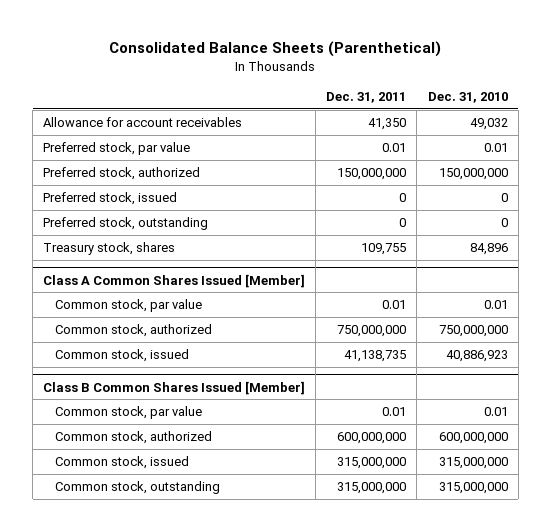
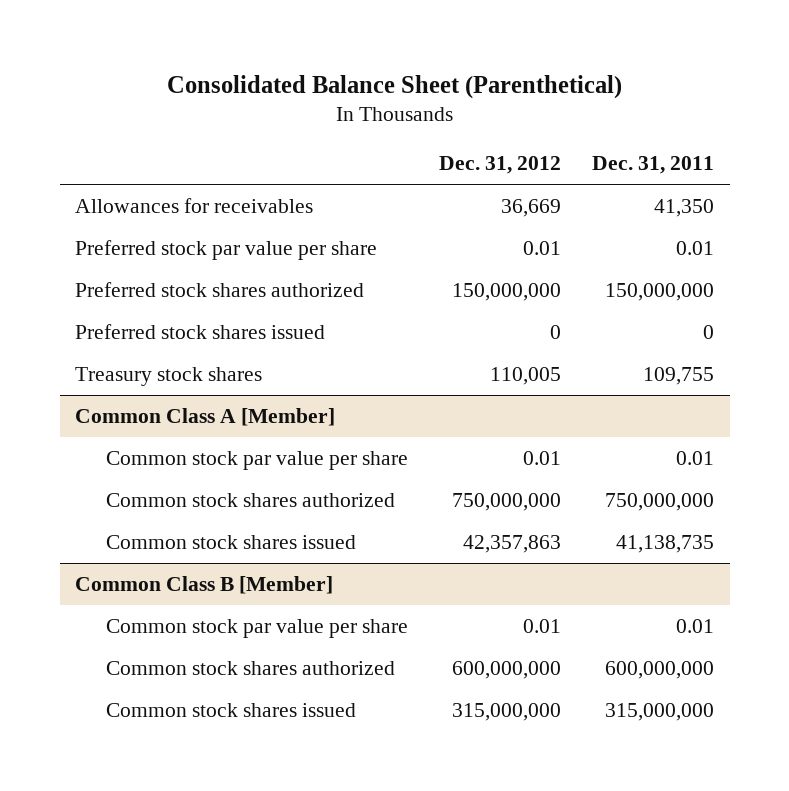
- Consolidated Balance Sheets (Parenthetical)
+ Consolidated Balance Sheet (Parenthetical)
- | Dec. 31, 2011 | Dec. 31, 2010
+ | Dec. 31, 2012 | Dec. 31, 2011
- Allowance for account receivables | 41,350 | 49,032
- Preferred stock, par value | 0.01 | 0.01
- Preferred stock, authorized | 150,000,000 | 150,000,000
- Preferred stock, issued | 0 | 0
- Preferred stock, outstanding | 0 | 0
- Treasury stock, shares | 109,755 | 84,896
- Class A Common Shares Issued [Member]
- Common stock, par value | 0.01 | 0.01
- Common stock, authorized | 750,000,000 | 750,000,000
- Common stock, issued | 41,138,735 | 40,886,923
- Class B Common Shares Issued [Member]
- Common stock, par value | 0.01 | 0.01
- Common stock, authorized | 600,000,000 | 600,000,000
- Common stock, issued | 315,000,000 | 315,000,000
- Common stock, outstanding | 315,000,000 | 315,000,000
+ Allowances for receivables | 36,669 | 41,350
+ Preferred stock par value per share | 0.01 | 0.01
+ Preferred stock shares authorized | 150,000,000 | 150,000,000
+ Preferred stock shares issued | 0 | 0
+ Treasury stock shares | 110,005 | 109,755
+ Common Class A [Member]
+ Common stock par value per share | 0.01 | 0.01
+ Common stock shares authorized | 750,000,000 | 750,000,000
+ Common stock shares issued | 42,357,863 | 41,138,735
+ Common Class B [Member]
+ Common stock par value per share | 0.01 | 0.01
+ Common stock shares authorized | 600,000,000 | 600,000,000
+ Common stock shares issued | 315,000,000 | 315,000,000

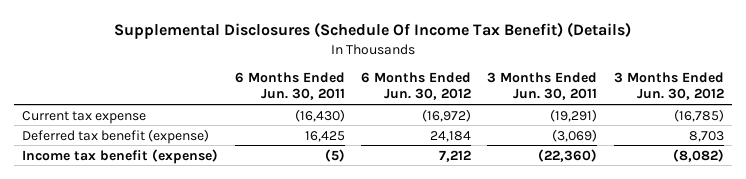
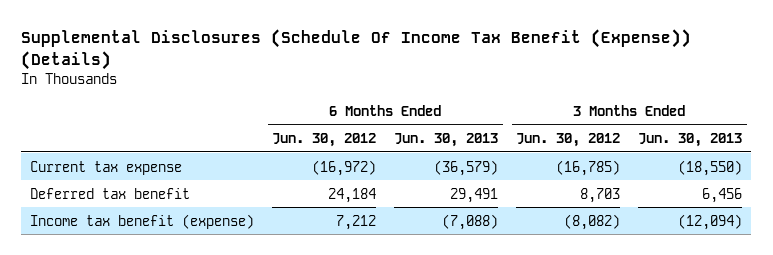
- Supplemental Disclosures (Schedule Of Income Tax Benefit) (Details)
+ Supplemental Disclosures (Schedule Of Income Tax Benefit (Expense)) (Details)
- | 6 Months Ended Jun. 30, 2011 | 6 Months Ended Jun. 30, 2012 | 3 Months Ended Jun. 30, 2011 | 3 Months Ended Jun. 30, 2012
+ | 6 Months Ended Jun. 30, 2012 | 6 Months Ended Jun. 30, 2013 | 3 Months Ended Jun. 30, 2012 | 3 Months Ended Jun. 30, 2013
- Deferred tax benefit (expense) | 16,425 | 24,184 | (3,069) | 8,703
+ Deferred tax benefit | 24,184 | 29,491 | 8,703 | 6,456

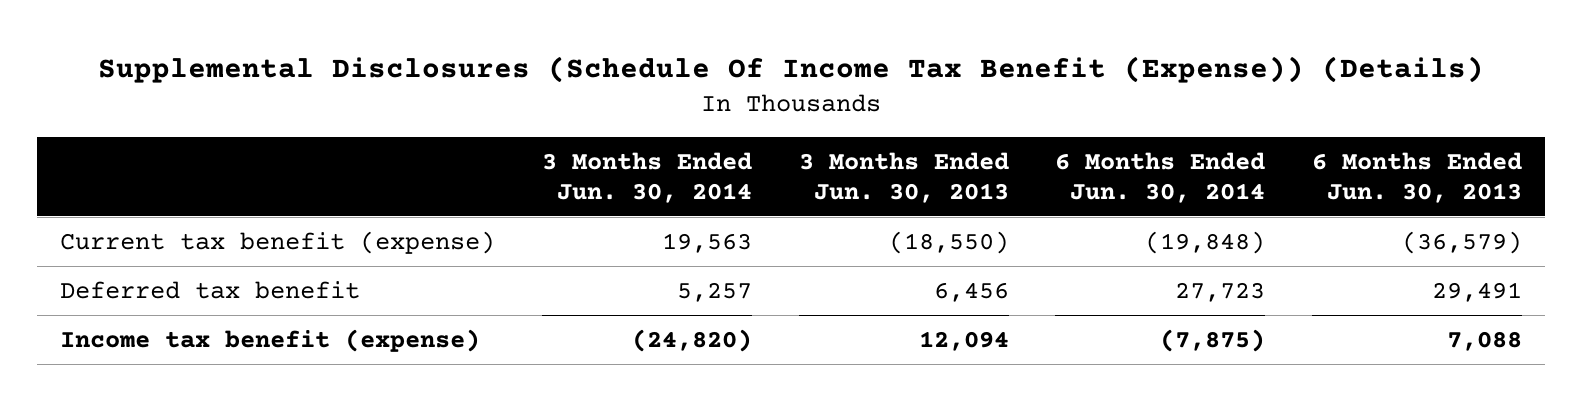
- | 6 Months Ended Jun. 30, 2012 | 6 Months Ended Jun. 30, 2013 | 3 Months Ended Jun. 30, 2012 | 3 Months Ended Jun. 30, 2013
+ | 3 Months Ended Jun. 30, 2014 | 3 Months Ended Jun. 30, 2013 | 6 Months Ended Jun. 30, 2014 | 6 Months Ended Jun. 30, 2013
- Current tax expense | (16,972) | (36,579) | (16,785) | (18,550)
+ Current tax benefit (expense) | 19,563 | (18,550) | (19,848) | (36,579)
- Income tax benefit (expense) | 7,212 | (7,088) | (8,082) | (12,094)
+ Income tax benefit (expense) | (24,820) | 12,094 | (7,875) | 7,088

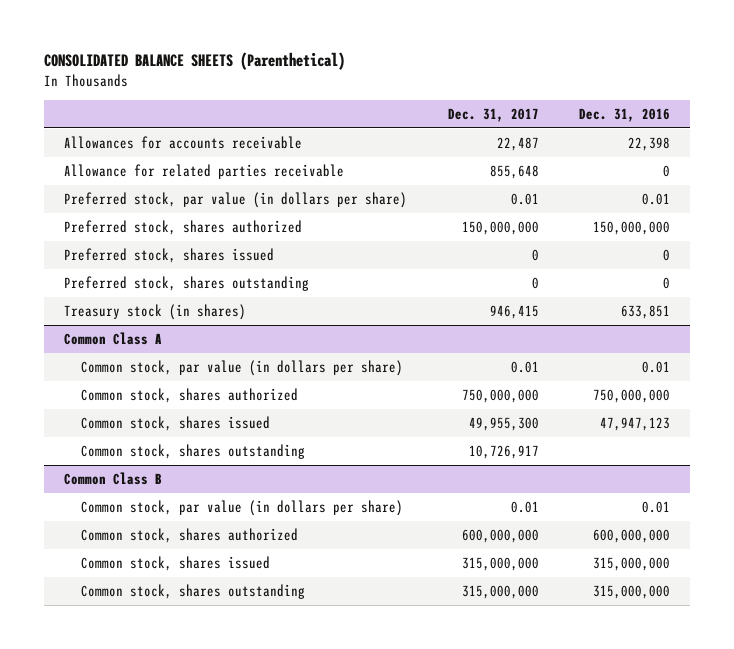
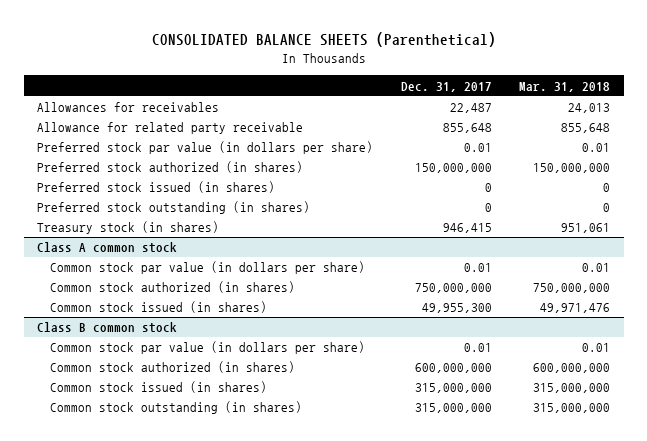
- | Dec. 31, 2017 | Dec. 31, 2016
+ | Dec. 31, 2017 | Mar. 31, 2018
- Allowances for accounts receivable | 22,487 | 22,398
- Allowance for related parties receivable | 855,648 | 0
- Preferred stock, par value (in dollars per share) | 0.01 | 0.01
- Preferred stock, shares authorized | 150,000,000 | 150,000,000
- Preferred stock, shares issued | 0 | 0
- Preferred stock, shares outstanding | 0 | 0
+ Allowances for receivables | 22,487 | 24,013
+ Allowance for related party receivable | 855,648 | 855,648
+ Preferred stock par value (in dollars per share) | 0.01 | 0.01
+ Preferred stock authorized (in shares) | 150,000,000 | 150,000,000
+ Preferred stock issued (in shares) | 0 | 0
+ Preferred stock outstanding (in shares) | 0 | 0
- Common Class A
- Common stock, par value (in dollars per share) | 0.01 | 0.01
- Common stock, shares authorized | 750,000,000 | 750,000,000
- Common stock, shares issued | 49,955,300 | 47,947,123
- Common stock, shares outstanding | 10,726,917 |
- Common Class B
- Common stock, par value (in dollars per share) | 0.01 | 0.01
- Common stock, shares authorized | 600,000,000 | 600,000,000
- Common stock, shares issued | 315,000,000 | 315,000,000
- Common stock, shares outstanding | 315,000,000 | 315,000,000
+ Class A common stock
+ Common stock par value (in dollars per share) | 0.01 | 0.01
+ Common stock authorized (in shares) | 750,000,000 | 750,000,000
+ Common stock issued (in shares) | 49,955,300 | 49,971,476
+ Class B common stock
+ Common stock par value (in dollars per share) | 0.01 | 0.01
+ Common stock authorized (in shares) | 600,000,000 | 600,000,000
+ Common stock issued (in shares) | 315,000,000 | 315,000,000
+ Common stock outstanding (in shares) | 315,000,000 | 315,000,000

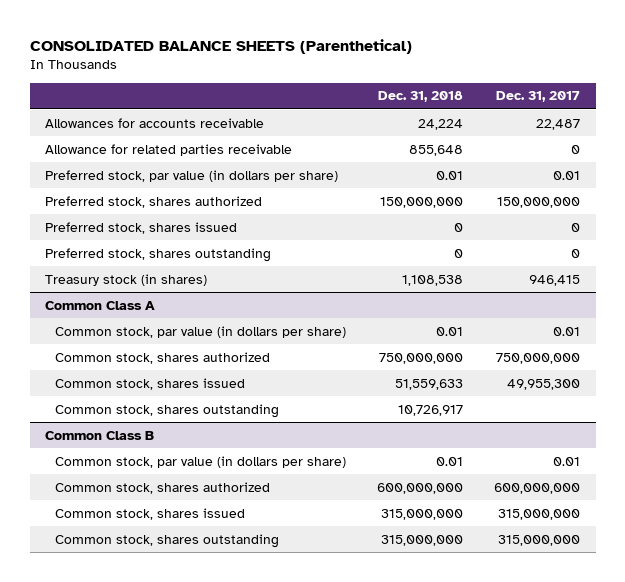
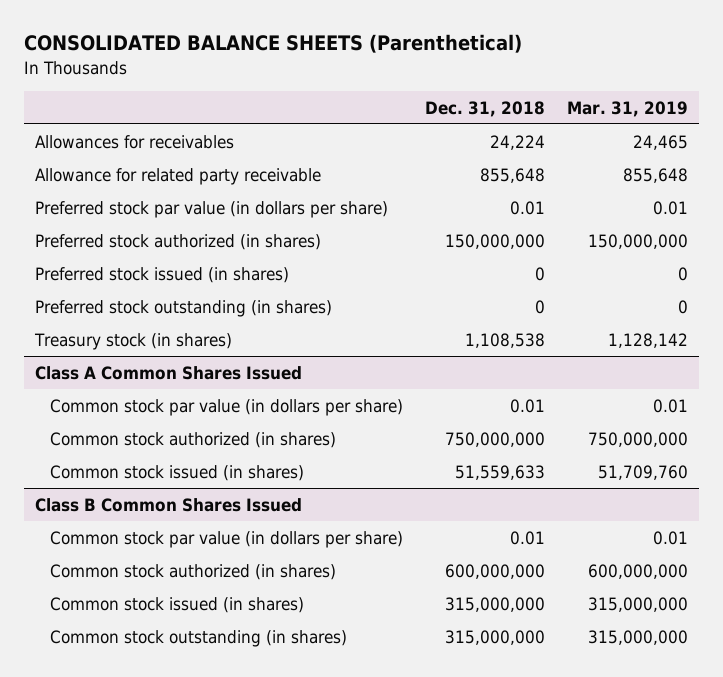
- | Dec. 31, 2018 | Dec. 31, 2017
+ | Dec. 31, 2018 | Mar. 31, 2019
- Allowances for accounts receivable | 24,224 | 22,487
- Allowance for related parties receivable | 855,648 | 0
- Preferred stock, par value (in dollars per share) | 0.01 | 0.01
- Preferred stock, shares authorized | 150,000,000 | 150,000,000
- Preferred stock, shares issued | 0 | 0
- Preferred stock, shares outstanding | 0 | 0
+ Allowances for receivables | 24,224 | 24,465
+ Allowance for related party receivable | 855,648 | 855,648
+ Preferred stock par value (in dollars per share) | 0.01 | 0.01
+ Preferred stock authorized (in shares) | 150,000,000 | 150,000,000
+ Preferred stock issued (in shares) | 0 | 0
+ Preferred stock outstanding (in shares) | 0 | 0
- Common Class A
- Common stock, par value (in dollars per share) | 0.01 | 0.01
- Common stock, shares authorized | 750,000,000 | 750,000,000
- Common stock, shares issued | 51,559,633 | 49,955,300
- Common stock, shares outstanding | 10,726,917 |
- Common Class B
- Common stock, par value (in dollars per share) | 0.01 | 0.01
- Common stock, shares authorized | 600,000,000 | 600,000,000
- Common stock, shares issued | 315,000,000 | 315,000,000
- Common stock, shares outstanding | 315,000,000 | 315,000,000
+ Class A Common Shares Issued
+ Common stock par value (in dollars per share) | 0.01 | 0.01
+ Common stock authorized (in shares) | 750,000,000 | 750,000,000
+ Common stock issued (in shares) | 51,559,633 | 51,709,760
+ Class B Common Shares Issued
+ Common stock par value (in dollars per share) | 0.01 | 0.01
+ Common stock authorized (in shares) | 600,000,000 | 600,000,000
+ Common stock issued (in shares) | 315,000,000 | 315,000,000
+ Common stock outstanding (in shares) | 315,000,000 | 315,000,000

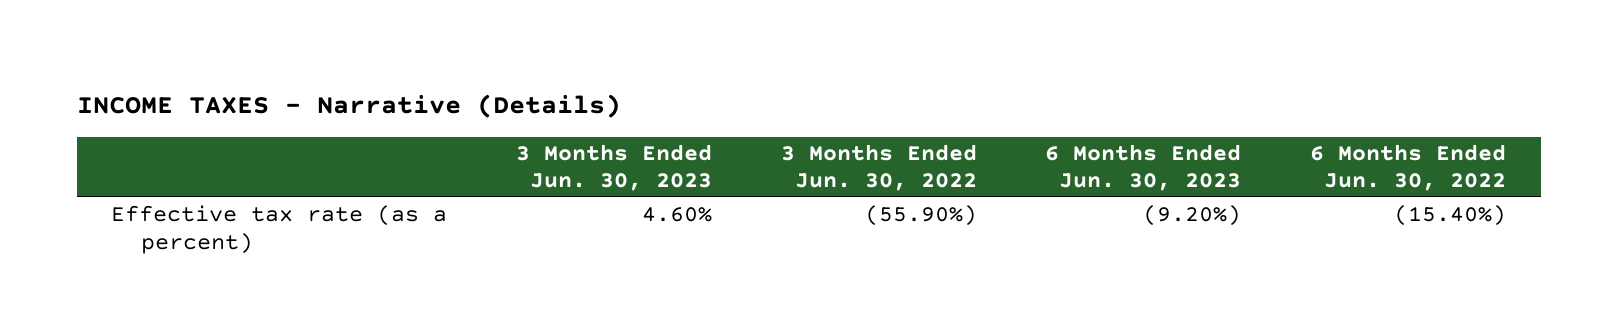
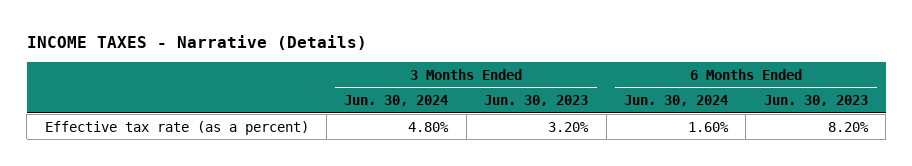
- | 3 Months Ended Jun. 30, 2023 | 3 Months Ended Jun. 30, 2022 | 6 Months Ended Jun. 30, 2023 | 6 Months Ended Jun. 30, 2022
+ | 3 Months Ended Jun. 30, 2024 | 3 Months Ended Jun. 30, 2023 | 6 Months Ended Jun. 30, 2024 | 6 Months Ended Jun. 30, 2023
- Effective tax rate (as a percent) | 4.60% | (55.90%) | (9.20%) | (15.40%)
+ Effective tax rate (as a percent) | 4.80% | 3.20% | 1.60% | 8.20%

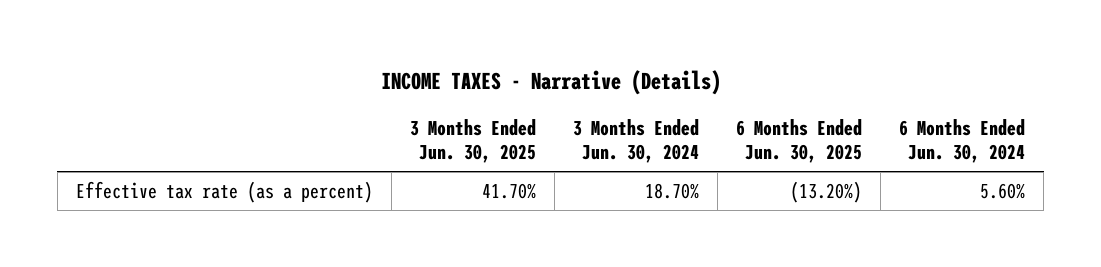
- | 3 Months Ended Jun. 30, 2024 | 3 Months Ended Jun. 30, 2023 | 6 Months Ended Jun. 30, 2024 | 6 Months Ended Jun. 30, 2023
+ | 3 Months Ended Jun. 30, 2025 | 3 Months Ended Jun. 30, 2024 | 6 Months Ended Jun. 30, 2025 | 6 Months Ended Jun. 30, 2024
- Effective tax rate (as a percent) | 4.80% | 3.20% | 1.60% | 8.20%
+ Effective tax rate (as a percent) | 41.70% | 18.70% | (13.20%) | 5.60%

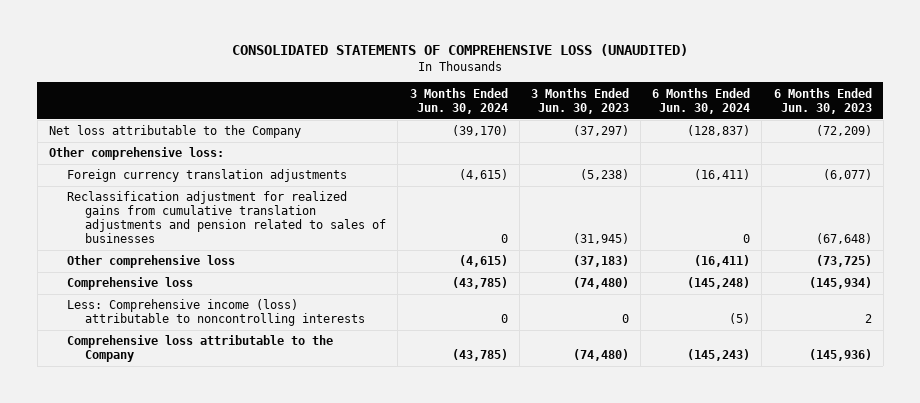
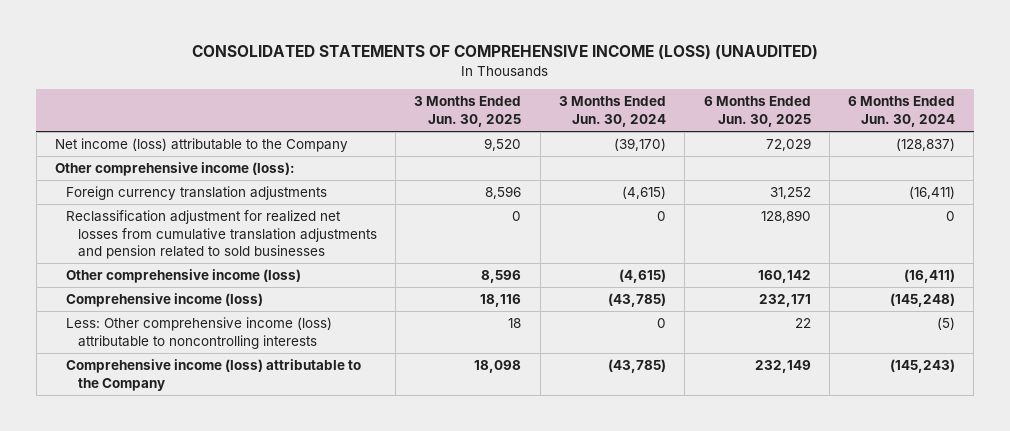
- CONSOLIDATED STATEMENTS OF COMPREHENSIVE LOSS (UNAUDITED)
+ CONSOLIDATED STATEMENTS OF COMPREHENSIVE INCOME (LOSS) (UNAUDITED)
- | 3 Months Ended Jun. 30, 2024 | 3 Months Ended Jun. 30, 2023 | 6 Months Ended Jun. 30, 2024 | 6 Months Ended Jun. 30, 2023
+ | 3 Months Ended Jun. 30, 2025 | 3 Months Ended Jun. 30, 2024 | 6 Months Ended Jun. 30, 2025 | 6 Months Ended Jun. 30, 2024
- Net loss attributable to the Company | (39,170) | (37,297) | (128,837) | (72,209)
- Other comprehensive loss:
+ Net income (loss) attributable to the Company | 9,520 | (39,170) | 72,029 | (128,837)
+ Other comprehensive income (loss):
- Reclassification adjustment for realized gains from cumulative translation adjustments and pension related to sales of businesses | 0 | (31,945) | 0 | (67,648)
- Other comprehensive loss | (4,615) | (37,183) | (16,411) | (73,725)
- Comprehensive loss | (43,785) | (74,480) | (145,248) | (145,934)
- Less: Comprehensive income (loss) attributable to noncontrolling interests | 0 | 0 | (5) | 2
- Comprehensive loss attributable to the Company | (43,785) | (74,480) | (145,243) | (145,936)
+ Reclassification adjustment for realized net losses from cumulative translation adjustments and pension related to sold businesses | 0 | 0 | 128,890 | 0
+ Other comprehensive income (loss) | 8,596 | (4,615) | 160,142 | (16,411)
+ Comprehensive income (loss) | 18,116 | (43,785) | 232,171 | (145,248)
+ Less: Other comprehensive income (loss) attributable to noncontrolling interests | 18 | 0 | 22 | (5)
+ Comprehensive income (loss) attributable to the Company | 18,098 | (43,785) | 232,149 | (145,243)

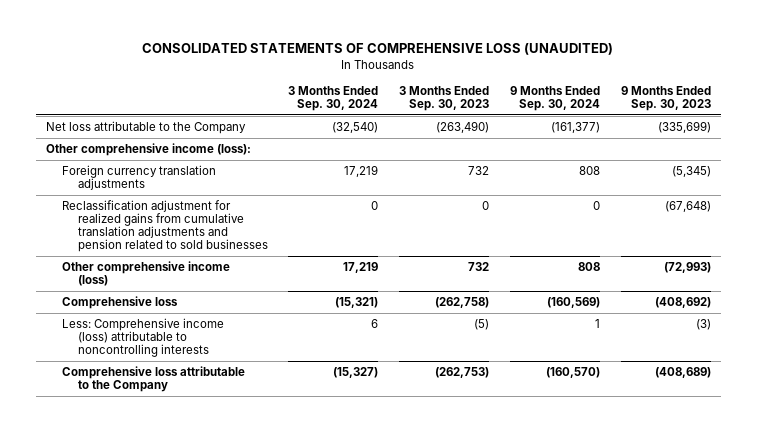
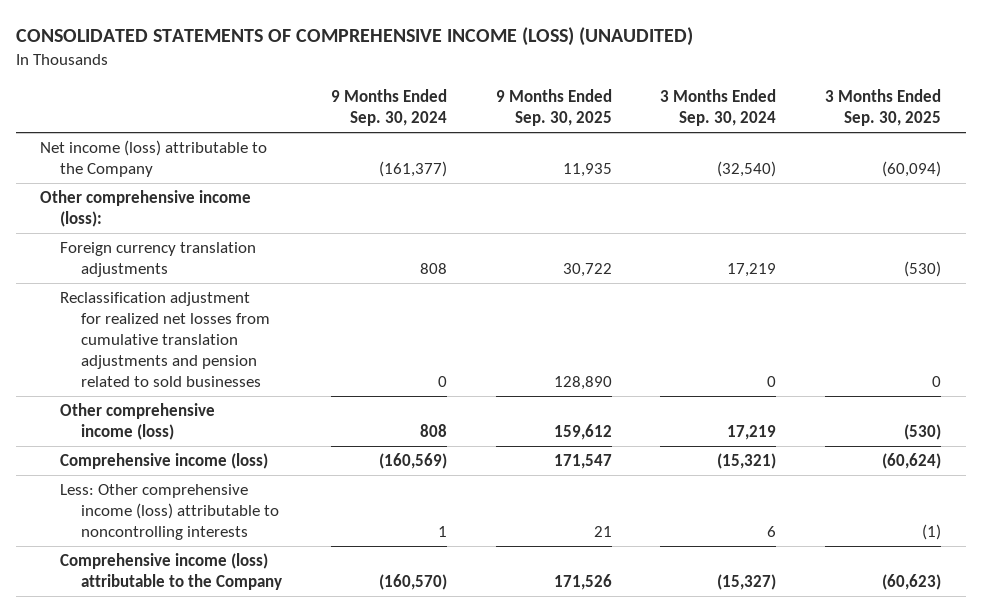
- CONSOLIDATED STATEMENTS OF COMPREHENSIVE LOSS (UNAUDITED)
+ CONSOLIDATED STATEMENTS OF COMPREHENSIVE INCOME (LOSS) (UNAUDITED)
- | 3 Months Ended Sep. 30, 2024 | 3 Months Ended Sep. 30, 2023 | 9 Months Ended Sep. 30, 2024 | 9 Months Ended Sep. 30, 2023
+ | 9 Months Ended Sep. 30, 2024 | 9 Months Ended Sep. 30, 2025 | 3 Months Ended Sep. 30, 2024 | 3 Months Ended Sep. 30, 2025
- Net loss attributable to the Company | (32,540) | (263,490) | (161,377) | (335,699)
+ Net income (loss) attributable to the Company | (161,377) | 11,935 | (32,540) | (60,094)
- Reclassification adjustment for realized gains from cumulative translation adjustments and pension related to sold businesses | 0 | 0 | 0 | (67,648)
+ Reclassification adjustment for realized net losses from cumulative translation adjustments and pension related to sold businesses | 0 | 128,890 | 0 | 0
- Comprehensive loss | (15,321) | (262,758) | (160,569) | (408,692)
- Less: Comprehensive income (loss) attributable to noncontrolling interests | 6 | (5) | 1 | (3)
- Comprehensive loss attributable to the Company | (15,327) | (262,753) | (160,570) | (408,689)
+ Comprehensive income (loss) | (160,569) | 171,547 | (15,321) | (60,624)
+ Less: Other comprehensive income (loss) attributable to noncontrolling interests | 1 | 21 | 6 | (1)
+ Comprehensive income (loss) attributable to the Company | (160,570) | 171,526 | (15,327) | (60,623)

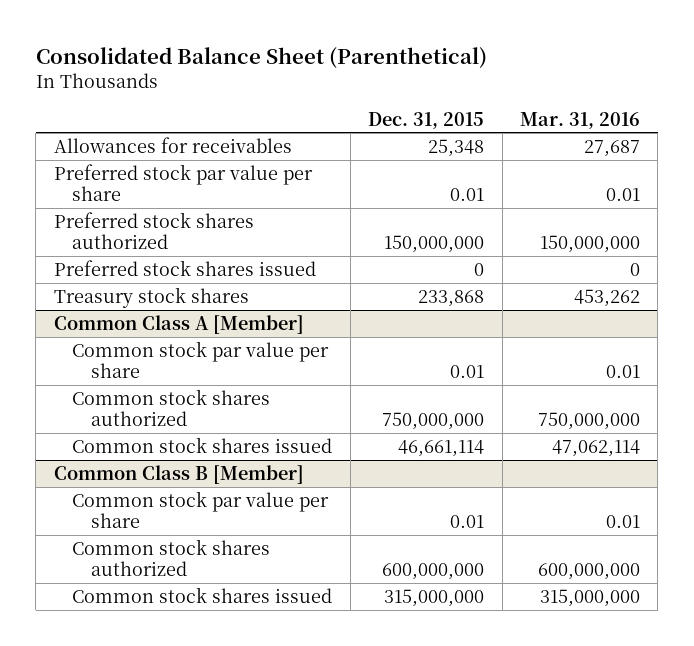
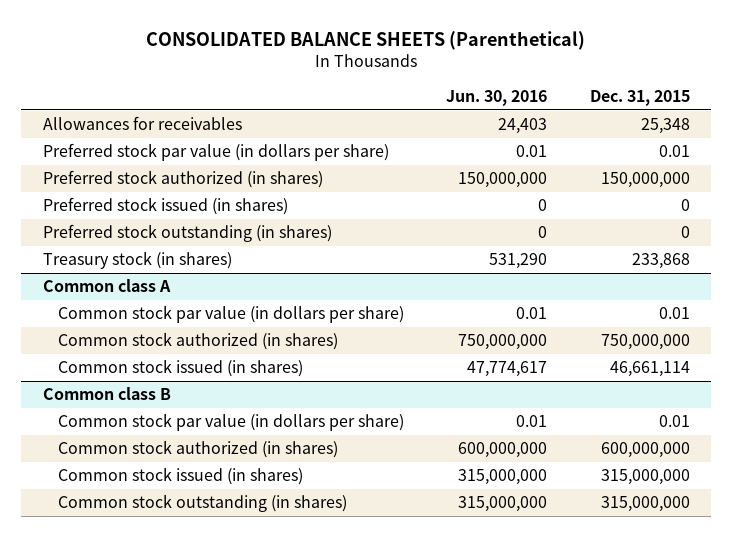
- Consolidated Balance Sheet (Parenthetical)
+ CONSOLIDATED BALANCE SHEETS (Parenthetical)
- | Dec. 31, 2015 | Mar. 31, 2016
+ | Jun. 30, 2016 | Dec. 31, 2015
- Preferred stock par value per share | 0.01 | 0.01
- Preferred stock shares authorized | 150,000,000 | 150,000,000
- Preferred stock shares issued | 0 | 0
- Treasury stock shares | 233,868 | 453,262
- Common Class A [Member]
- Common stock par value per share | 0.01 | 0.01
- Common stock shares authorized | 750,000,000 | 750,000,000
- Common stock shares issued | 46,661,114 | 47,062,114
- Common Class B [Member]
- Common stock par value per share | 0.01 | 0.01
- Common stock shares authorized | 600,000,000 | 600,000,000
- Common stock shares issued | 315,000,000 | 315,000,000
+ Preferred stock par value (in dollars per share) | 0.01 | 0.01
+ Preferred stock authorized (in shares) | 150,000,000 | 150,000,000
+ Preferred stock issued (in shares) | 0 | 0
+ Preferred stock outstanding (in shares) | 0 | 0
+ Treasury stock (in shares) | 531,290 | 233,868
+ Common class A
+ Common stock par value (in dollars per share) | 0.01 | 0.01
+ Common stock authorized (in shares) | 750,000,000 | 750,000,000
+ Common stock issued (in shares) | 47,774,617 | 46,661,114
+ Common class B
+ Common stock par value (in dollars per share) | 0.01 | 0.01
+ Common stock authorized (in shares) | 600,000,000 | 600,000,000
+ Common stock issued (in shares) | 315,000,000 | 315,000,000
+ Common stock outstanding (in shares) | 315,000,000 | 315,000,000

